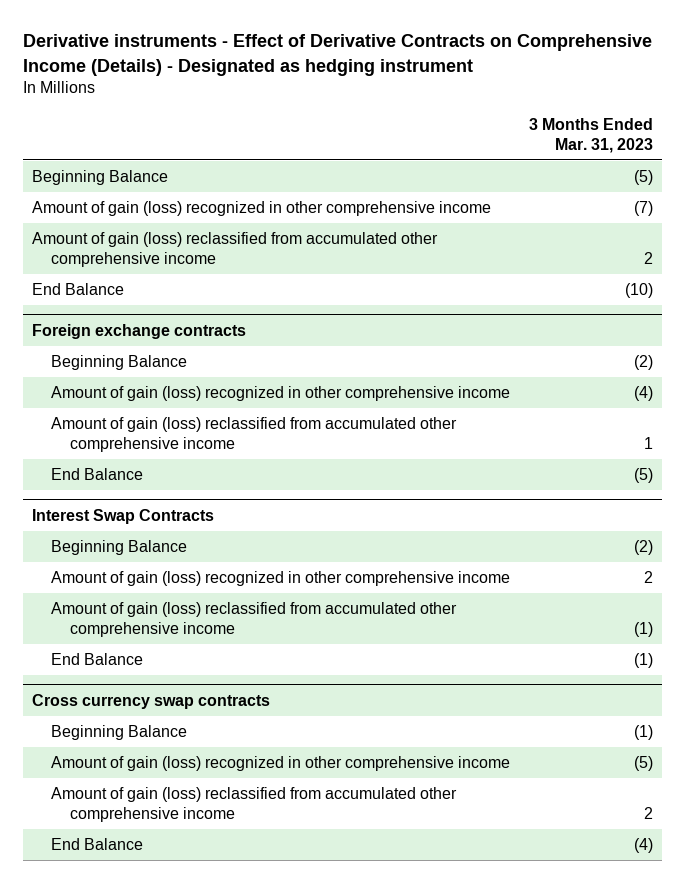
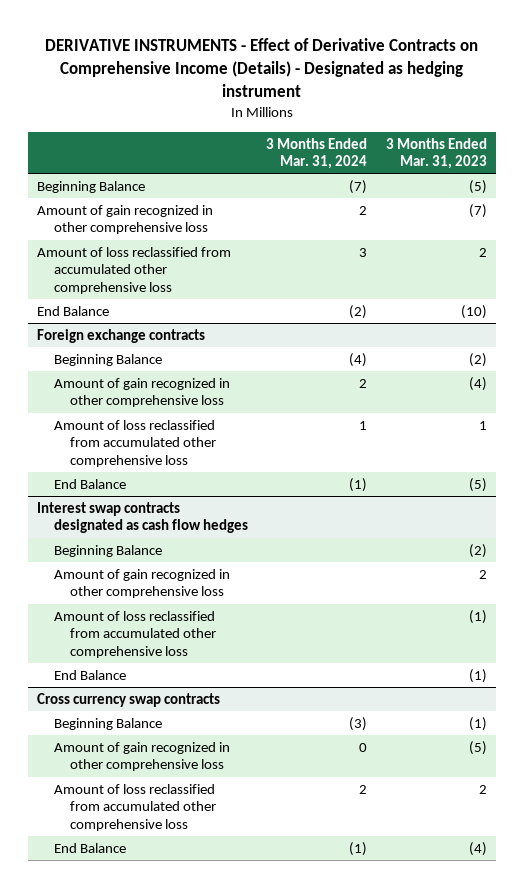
- Derivative instruments - Effect of Derivative Contracts on Comprehensive Income (Details) - Designated as hedging instrument
+ DERIVATIVE INSTRUMENTS - Effect of Derivative Contracts on Comprehensive Income (Details) - Designated as hedging instrument
- | 3 Months Ended Mar. 31, 2023
+ | 3 Months Ended Mar. 31, 2024 | 3 Months Ended Mar. 31, 2023
- Amount of gain (loss) recognized in other comprehensive income | (7)
- Amount of gain (loss) reclassified from accumulated other comprehensive income | 2
+ Amount of gain recognized in other comprehensive loss | 2 | (7)
+ Amount of loss reclassified from accumulated other comprehensive loss | 3 | 2
@ Foreign exchange contracts
- Amount of gain (loss) recognized in other comprehensive income | (4)
- Amount of gain (loss) reclassified from accumulated other comprehensive income | 1
+ Amount of gain recognized in other comprehensive loss | 2 | (4)
+ Amount of loss reclassified from accumulated other comprehensive loss | 1 | 1
- Interest Swap Contracts
+ Interest swap contracts designated as cash flow hedges
- Amount of gain (loss) recognized in other comprehensive income | 2
- Amount of gain (loss) reclassified from accumulated other comprehensive income | (1)
+ Amount of gain recognized in other comprehensive loss | | 2
+ Amount of loss reclassified from accumulated other comprehensive loss | | (1)
@ Cross currency swap contracts
- Amount of gain (loss) recognized in other comprehensive income | (5)
- Amount of gain (loss) reclassified from accumulated other comprehensive income | 2
+ Amount of gain recognized in other comprehensive loss | 0 | (5)
+ Amount of loss reclassified from accumulated other comprehensive loss | 2 | 2

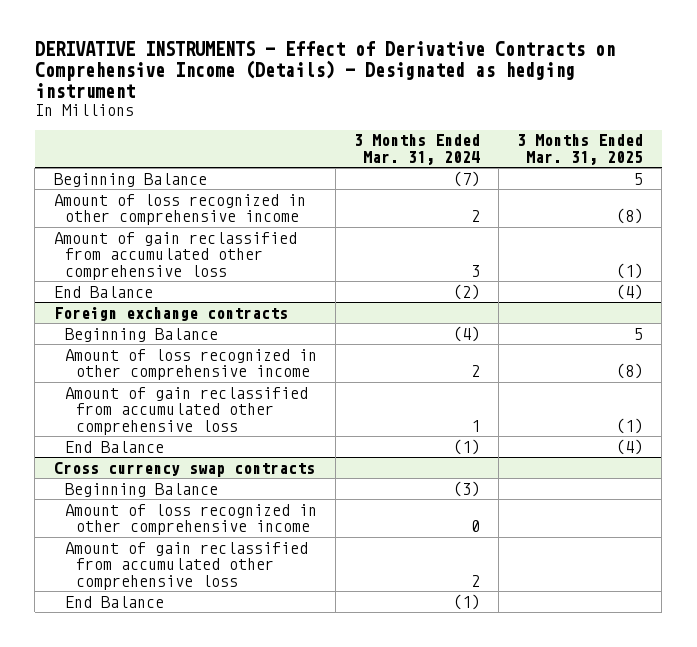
- | 3 Months Ended Mar. 31, 2024 | 3 Months Ended Mar. 31, 2023
+ | 3 Months Ended Mar. 31, 2024 | 3 Months Ended Mar. 31, 2025
- Amount of gain recognized in other comprehensive loss | 2 | (7)
- Amount of loss reclassified from accumulated other comprehensive loss | 3 | 2
+ Amount of loss recognized in other comprehensive income | 2 | (8)
+ Amount of gain reclassified from accumulated other comprehensive loss | 3 | (1)
@ Foreign exchange contracts
- Amount of gain recognized in other comprehensive loss | 2 | (4)
- Amount of loss reclassified from accumulated other comprehensive loss | 1 | 1
+ Amount of loss recognized in other comprehensive income | 2 | (8)
+ Amount of gain reclassified from accumulated other comprehensive loss | 1 | (1)
- Interest swap contracts designated as cash flow hedges
- Beginning Balance | | (2)
- Amount of gain recognized in other comprehensive loss | | 2
- Amount of loss reclassified from accumulated other comprehensive loss | | (1)
- End Balance | | (1)
@ Cross currency swap contracts
- Amount of gain recognized in other comprehensive loss | 0 | (5)
- Amount of loss reclassified from accumulated other comprehensive loss | 2 | 2
+ Amount of loss recognized in other comprehensive income | 0 |
+ Amount of gain reclassified from accumulated other comprehensive loss | 2 |

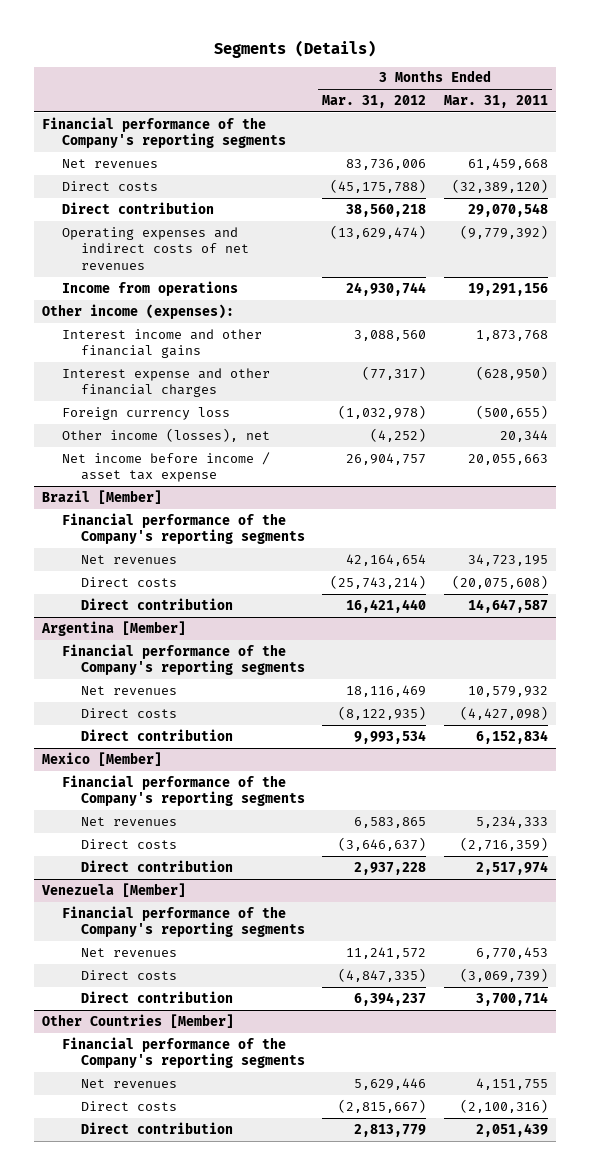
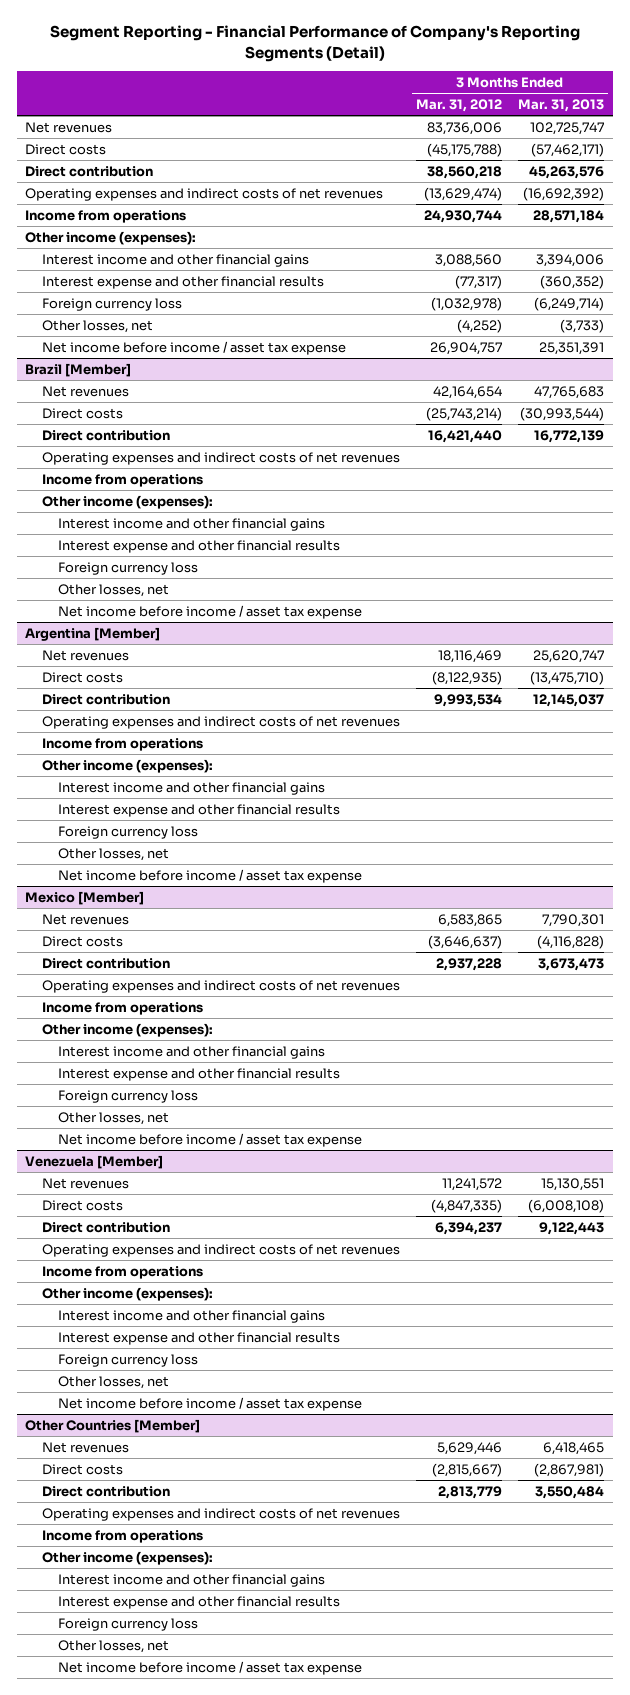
- Segments (Details)
+ Segment Reporting - Financial Performance of Company's Reporting Segments (Detail)
- | 3 Months Ended Mar. 31, 2012 | 3 Months Ended Mar. 31, 2011
+ | 3 Months Ended Mar. 31, 2012 | 3 Months Ended Mar. 31, 2013
- Financial performance of the Company's reporting segments
- Interest expense and other financial charges | (77,317) | (628,950)
+ Interest expense and other financial results | (77,317) | (360,352)
- Other income (losses), net | (4,252) | 20,344
+ Other losses, net | (4,252) | (3,733)
@ Brazil [Member]
- Financial performance of the Company's reporting segments
+ Operating expenses and indirect costs of net revenues
+ Income from operations
+ Other income (expenses):
+ Interest income and other financial gains
+ Interest expense and other financial results
+ Foreign currency loss
+ Other losses, net
+ Net income before income / asset tax expense
@ Argentina [Member]
- Financial performance of the Company's reporting segments
+ Operating expenses and indirect costs of net revenues
+ Income from operations
+ Other income (expenses):
+ Interest income and other financial gains
+ Interest expense and other financial results
+ Foreign currency loss
+ Other losses, net
+ Net income before income / asset tax expense
@ Mexico [Member]
- Financial performance of the Company's reporting segments
+ Operating expenses and indirect costs of net revenues
+ Income from operations
+ Other income (expenses):
+ Interest income and other financial gains
+ Interest expense and other financial results
+ Foreign currency loss
+ Other losses, net
+ Net income before income / asset tax expense
@ Venezuela [Member]
- Financial performance of the Company's reporting segments
+ Operating expenses and indirect costs of net revenues
+ Income from operations
+ Other income (expenses):
+ Interest income and other financial gains
+ Interest expense and other financial results
+ Foreign currency loss
+ Other losses, net
+ Net income before income / asset tax expense
@ Other Countries [Member]
- Financial performance of the Company's reporting segments
+ Operating expenses and indirect costs of net revenues
+ Income from operations
+ Other income (expenses):
+ Interest income and other financial gains
+ Interest expense and other financial results
+ Foreign currency loss
+ Other losses, net
+ Net income before income / asset tax expense

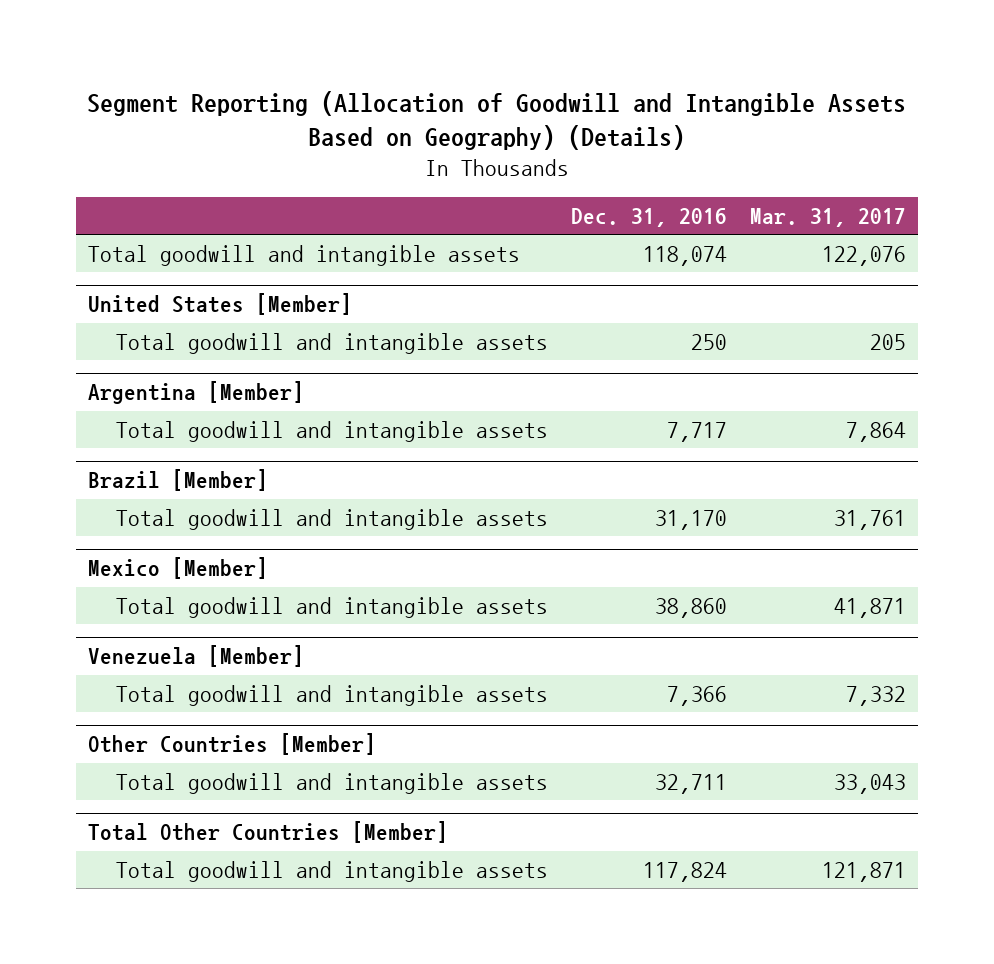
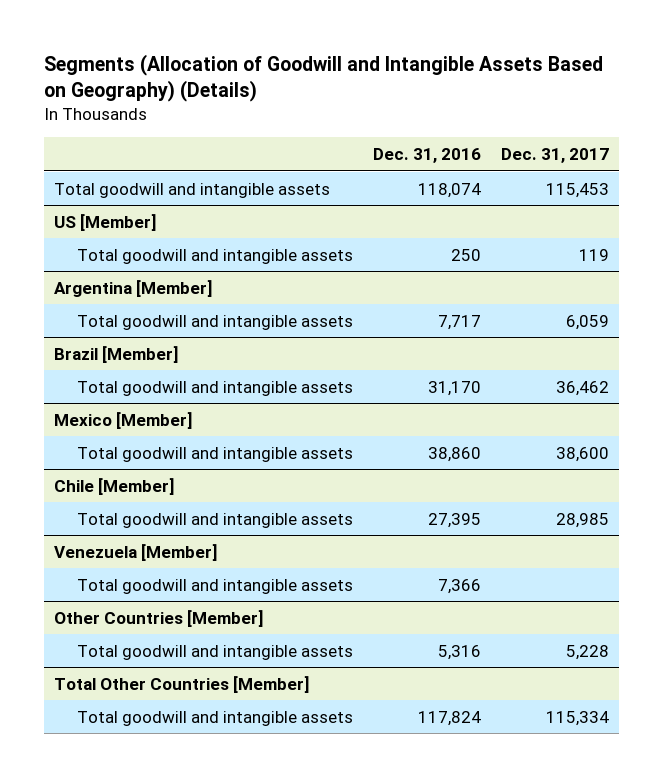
- Segment Reporting (Allocation of Goodwill and Intangible Assets Based on Geography) (Details)
+ Segments (Allocation of Goodwill and Intangible Assets Based on Geography) (Details)
- | Dec. 31, 2016 | Mar. 31, 2017
+ | Dec. 31, 2016 | Dec. 31, 2017
- United States [Member]
+ US [Member]
+ Chile [Member]
+ Total goodwill and intangible assets | 27,395 | 28,985
@ Other Countries [Member]
- Total goodwill and intangible assets | 32,711 | 33,043
+ Total goodwill and intangible assets | 5,316 | 5,228

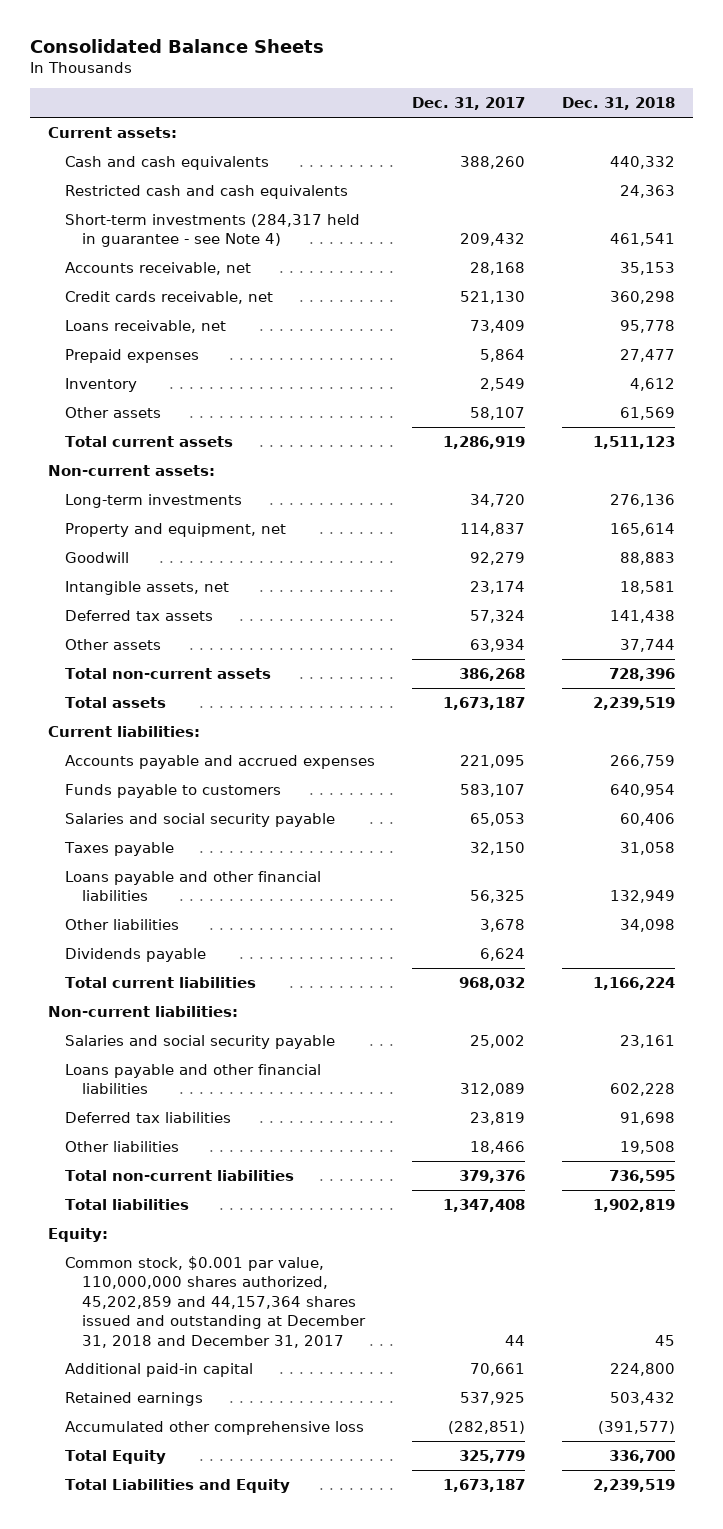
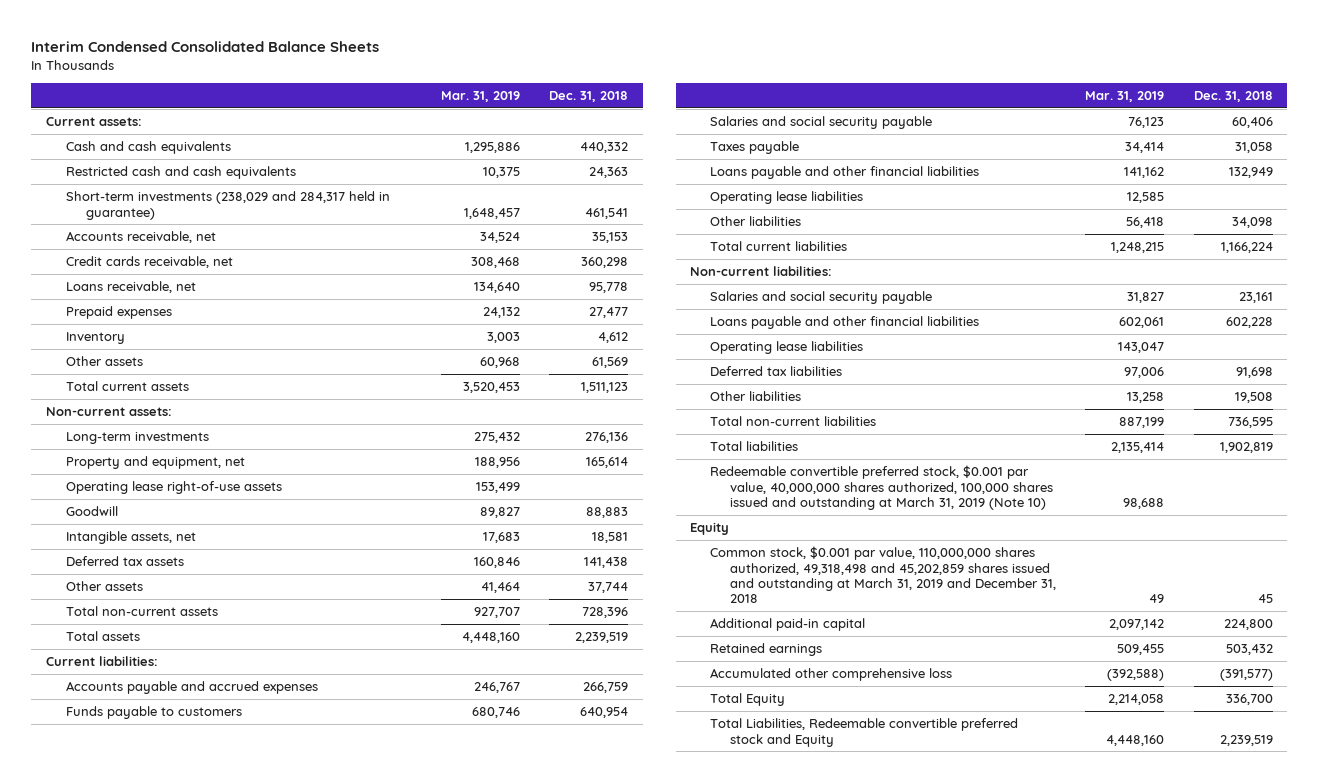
- Consolidated Balance Sheets
+ Interim Condensed Consolidated Balance Sheets
- | Dec. 31, 2017 | Dec. 31, 2018
+ | Mar. 31, 2019 | Dec. 31, 2018
- Short-term investments (284,317 held in guarantee - see Note 4) | 209,432 | 461,541
+ Short-term investments (238,029 and 284,317 held in guarantee) | 1,648,457 | 461,541
+ Operating lease right-of-use assets | 153,499 |
+ Operating lease liabilities | 12,585 |
- Dividends payable | 6,624 |
+ Operating lease liabilities | 143,047 |
- Equity:
- Common stock, $0.001 par value, 110,000,000 shares authorized, 45,202,859 and 44,157,364 shares issued and outstanding at December 31, 2018 and December 31, 2017 | 44 | 45
+ Redeemable convertible preferred stock, $0.001 par value, 40,000,000 shares authorized, 100,000 shares issued and outstanding at March 31, 2019 (Note 10) | 98,688 |
+ Equity
+ Common stock, $0.001 par value, 110,000,000 shares authorized, 49,318,498 and 45,202,859 shares issued and outstanding at March 31, 2019 and December 31, 2018 | 49 | 45
- Total Liabilities and Equity | 1,673,187 | 2,239,519
+ Total Liabilities, Redeemable convertible preferred stock and Equity | 4,448,160 | 2,239,519

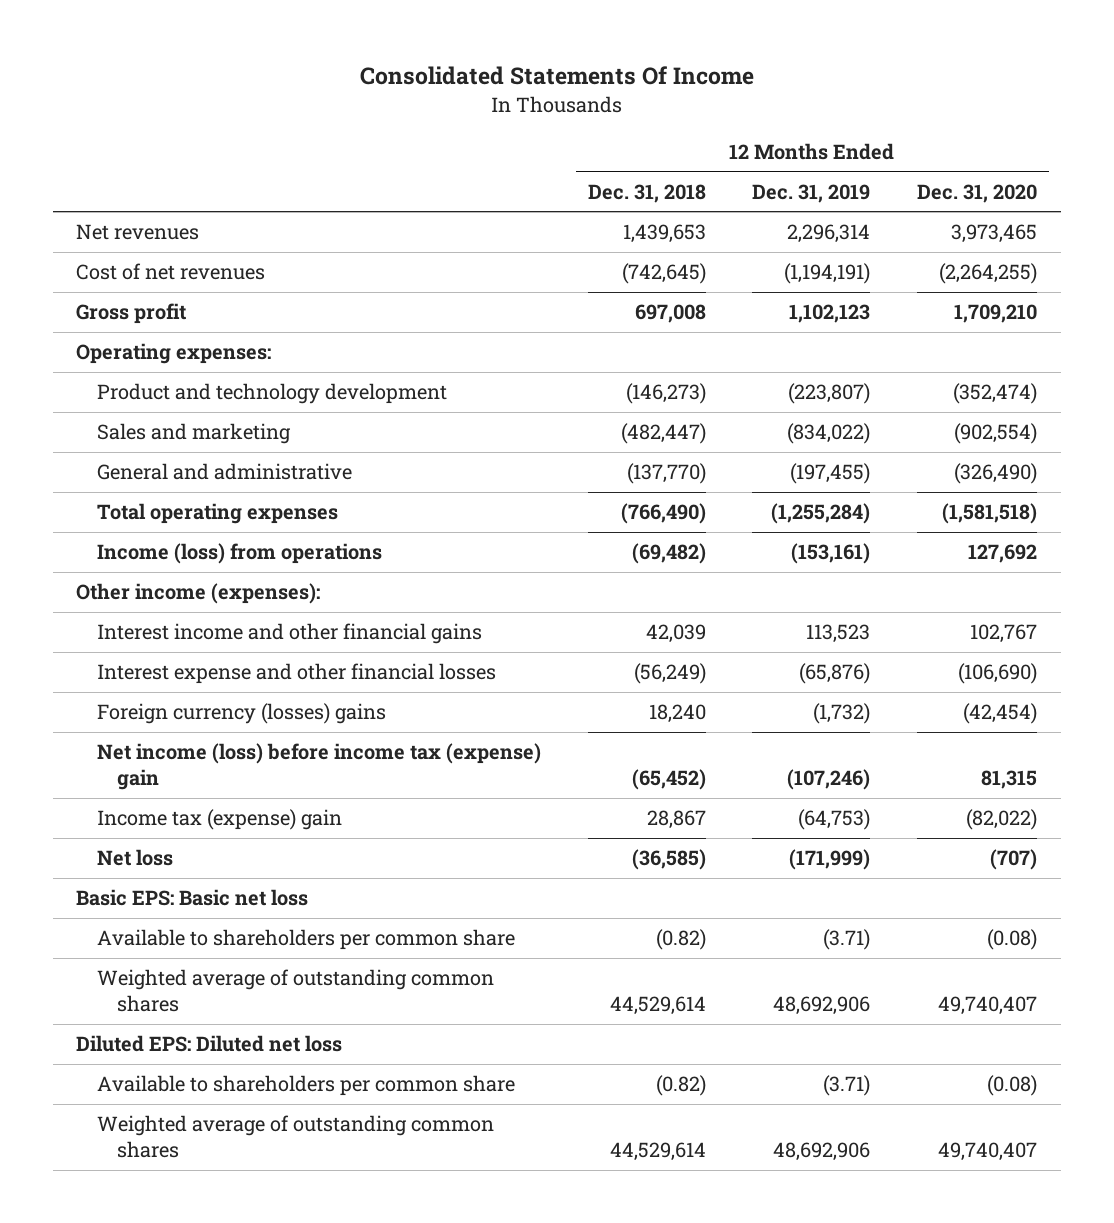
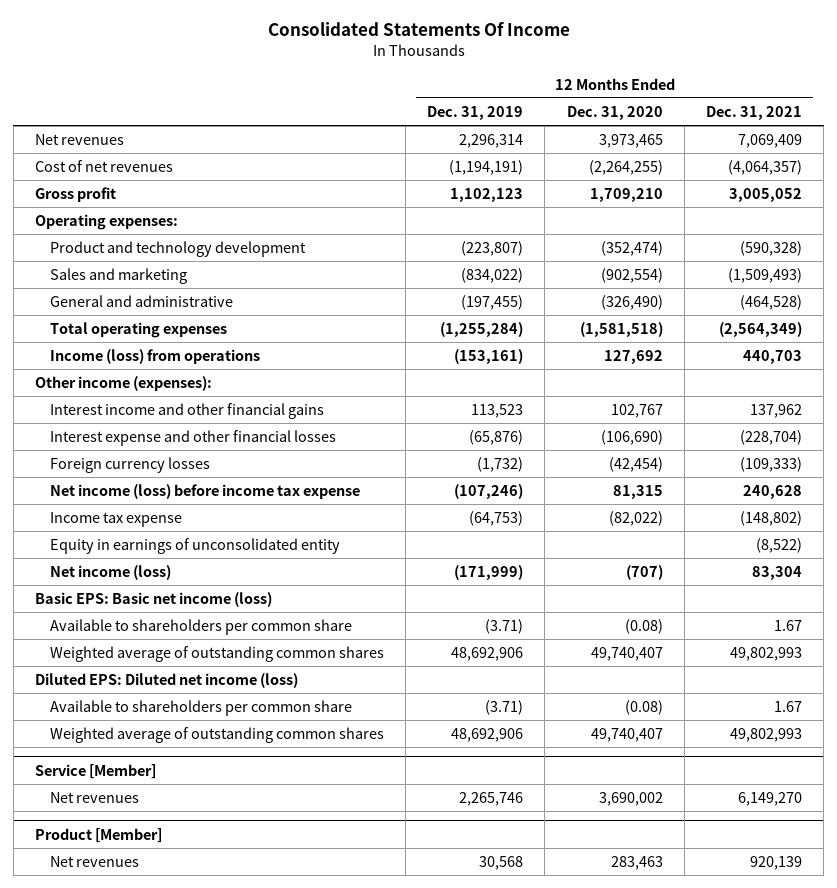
- | 12 Months Ended Dec. 31, 2018 | 12 Months Ended Dec. 31, 2019 | 12 Months Ended Dec. 31, 2020
+ | 12 Months Ended Dec. 31, 2019 | 12 Months Ended Dec. 31, 2020 | 12 Months Ended Dec. 31, 2021
- Foreign currency (losses) gains | 18,240 | (1,732) | (42,454)
- Net income (loss) before income tax (expense) gain | (65,452) | (107,246) | 81,315
- Income tax (expense) gain | 28,867 | (64,753) | (82,022)
- Net loss | (36,585) | (171,999) | (707)
- Basic EPS: Basic net loss
+ Foreign currency losses | (1,732) | (42,454) | (109,333)
+ Net income (loss) before income tax expense | (107,246) | 81,315 | 240,628
+ Income tax expense | (64,753) | (82,022) | (148,802)
+ Equity in earnings of unconsolidated entity | | | (8,522)
+ Net income (loss) | (171,999) | (707) | 83,304
+ Basic EPS: Basic net income (loss)
- Diluted EPS: Diluted net loss
+ Diluted EPS: Diluted net income (loss)
+ Service [Member]
+ Net revenues | 2,265,746 | 3,690,002 | 6,149,270
+ Product [Member]
+ Net revenues | 30,568 | 283,463 | 920,139

